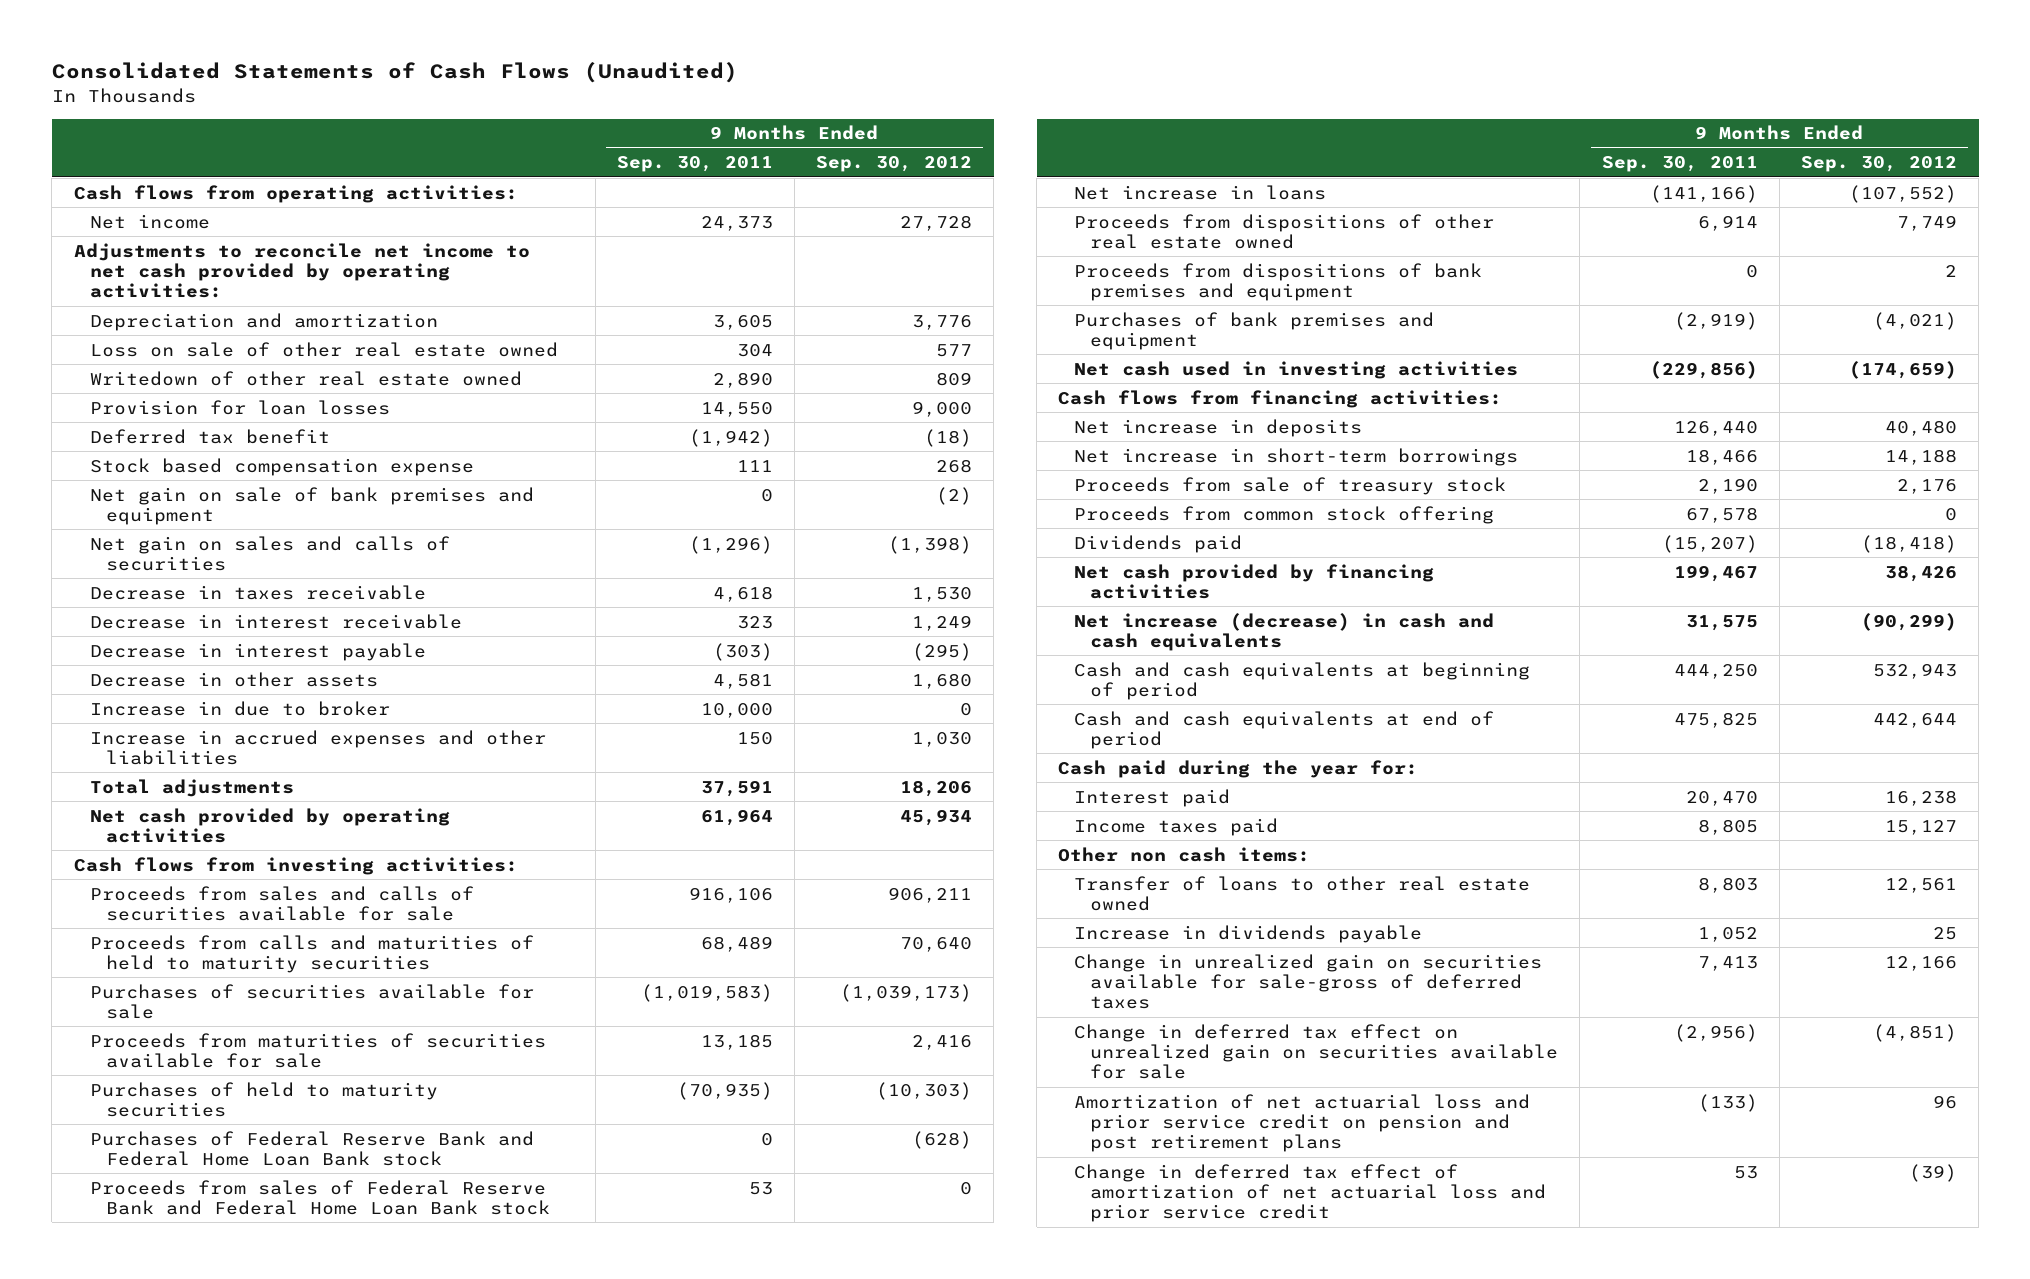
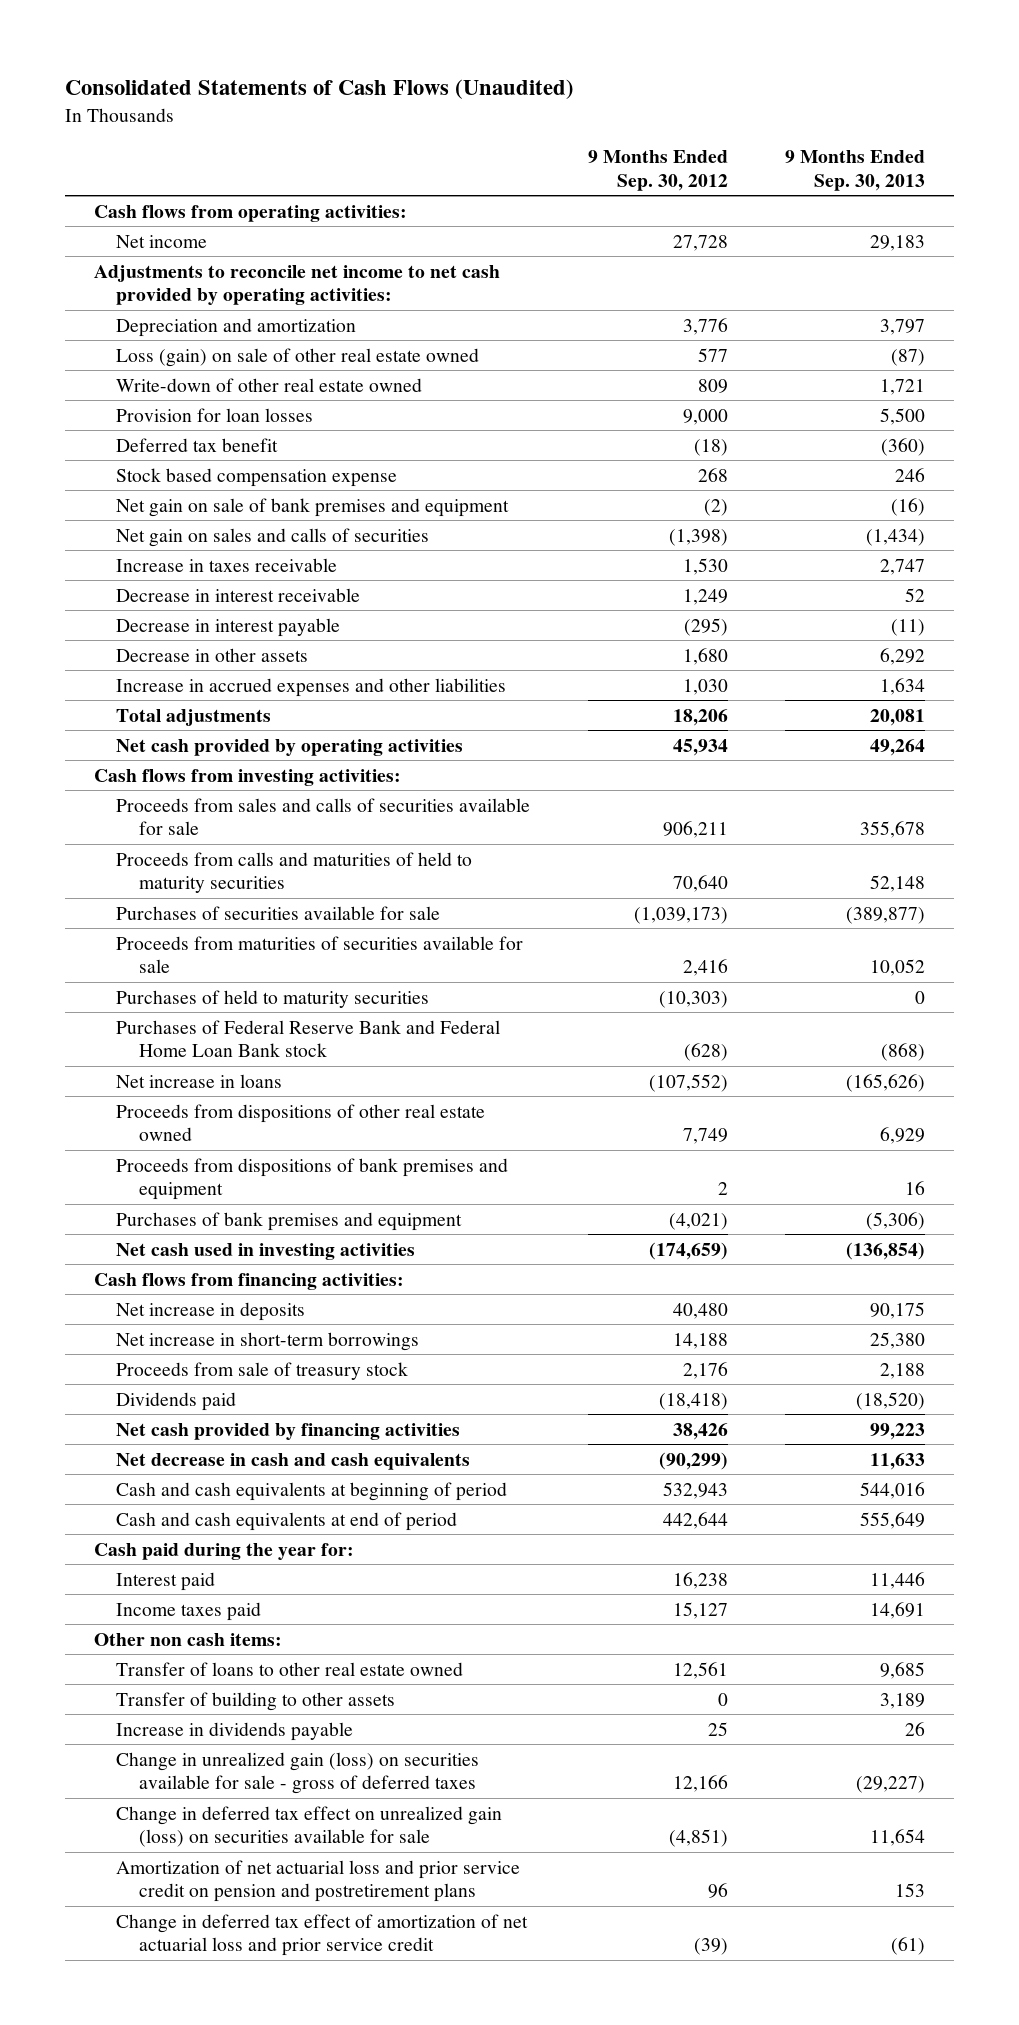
- | 9 Months Ended Sep. 30, 2011 | 9 Months Ended Sep. 30, 2012
+ | 9 Months Ended Sep. 30, 2012 | 9 Months Ended Sep. 30, 2013
- Loss on sale of other real estate owned | 304 | 577
- Writedown of other real estate owned | 2,890 | 809
+ Loss (gain) on sale of other real estate owned | 577 | (87)
+ Write-down of other real estate owned | 809 | 1,721
- Decrease in taxes receivable | 4,618 | 1,530
+ Increase in taxes receivable | 1,530 | 2,747
- Increase in due to broker | 10,000 | 0
- Proceeds from sales of Federal Reserve Bank and Federal Home Loan Bank stock | 53 | 0
- Proceeds from common stock offering | 67,578 | 0
- Net increase (decrease) in cash and cash equivalents | 31,575 | (90,299)
+ Net decrease in cash and cash equivalents | (90,299) | 11,633
+ Transfer of building to other assets | 0 | 3,189
- Change in unrealized gain on securities available for sale-gross of deferred taxes | 7,413 | 12,166
- Change in deferred tax effect on unrealized gain on securities available for sale | (2,956) | (4,851)
- Amortization of net actuarial loss and prior service credit on pension and post retirement plans | (133) | 96
+ Change in unrealized gain (loss) on securities available for sale - gross of deferred taxes | 12,166 | (29,227)
+ Change in deferred tax effect on unrealized gain (loss) on securities available for sale | (4,851) | 11,654
+ Amortization of net actuarial loss and prior service credit on pension and postretirement plans | 96 | 153

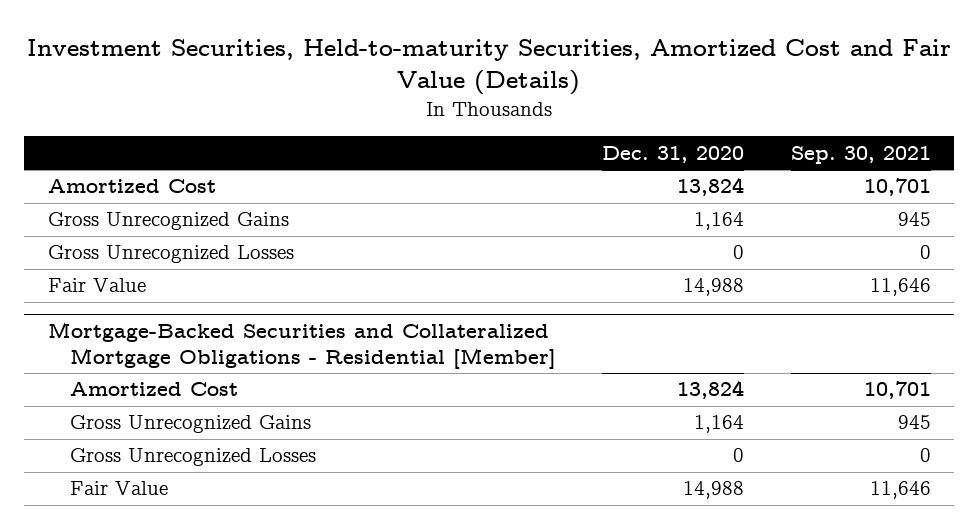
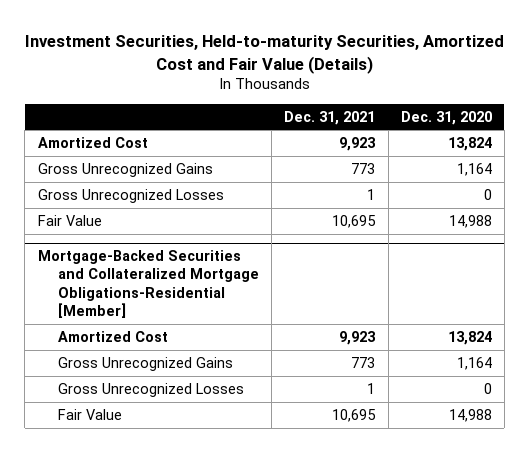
- | Dec. 31, 2020 | Sep. 30, 2021
+ | Dec. 31, 2021 | Dec. 31, 2020
- Mortgage-Backed Securities and Collateralized Mortgage Obligations - Residential [Member]
+ Mortgage-Backed Securities and Collateralized Mortgage Obligations-Residential [Member]

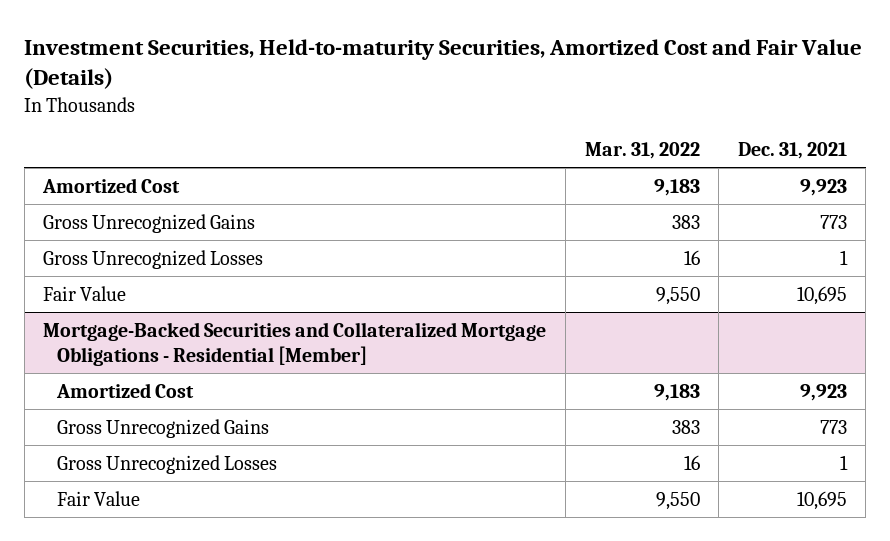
- | Dec. 31, 2021 | Dec. 31, 2020
+ | Mar. 31, 2022 | Dec. 31, 2021
- Mortgage-Backed Securities and Collateralized Mortgage Obligations-Residential [Member]
+ Mortgage-Backed Securities and Collateralized Mortgage Obligations - Residential [Member]

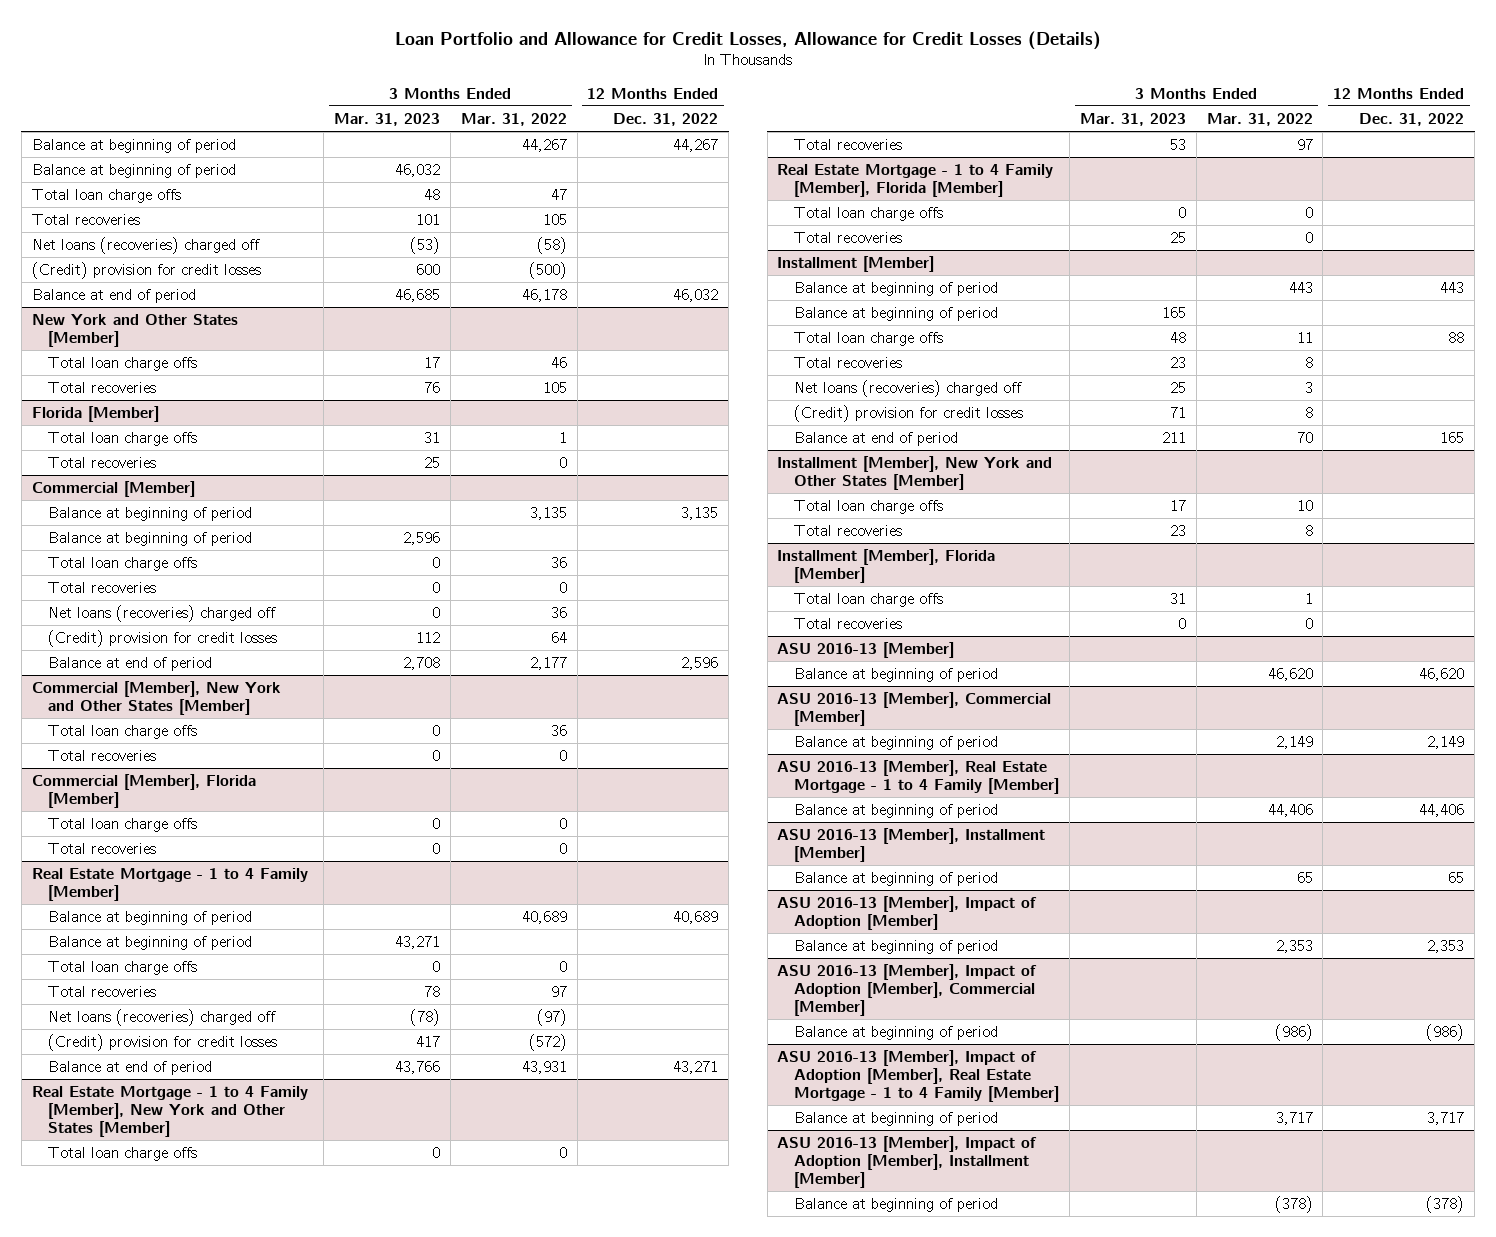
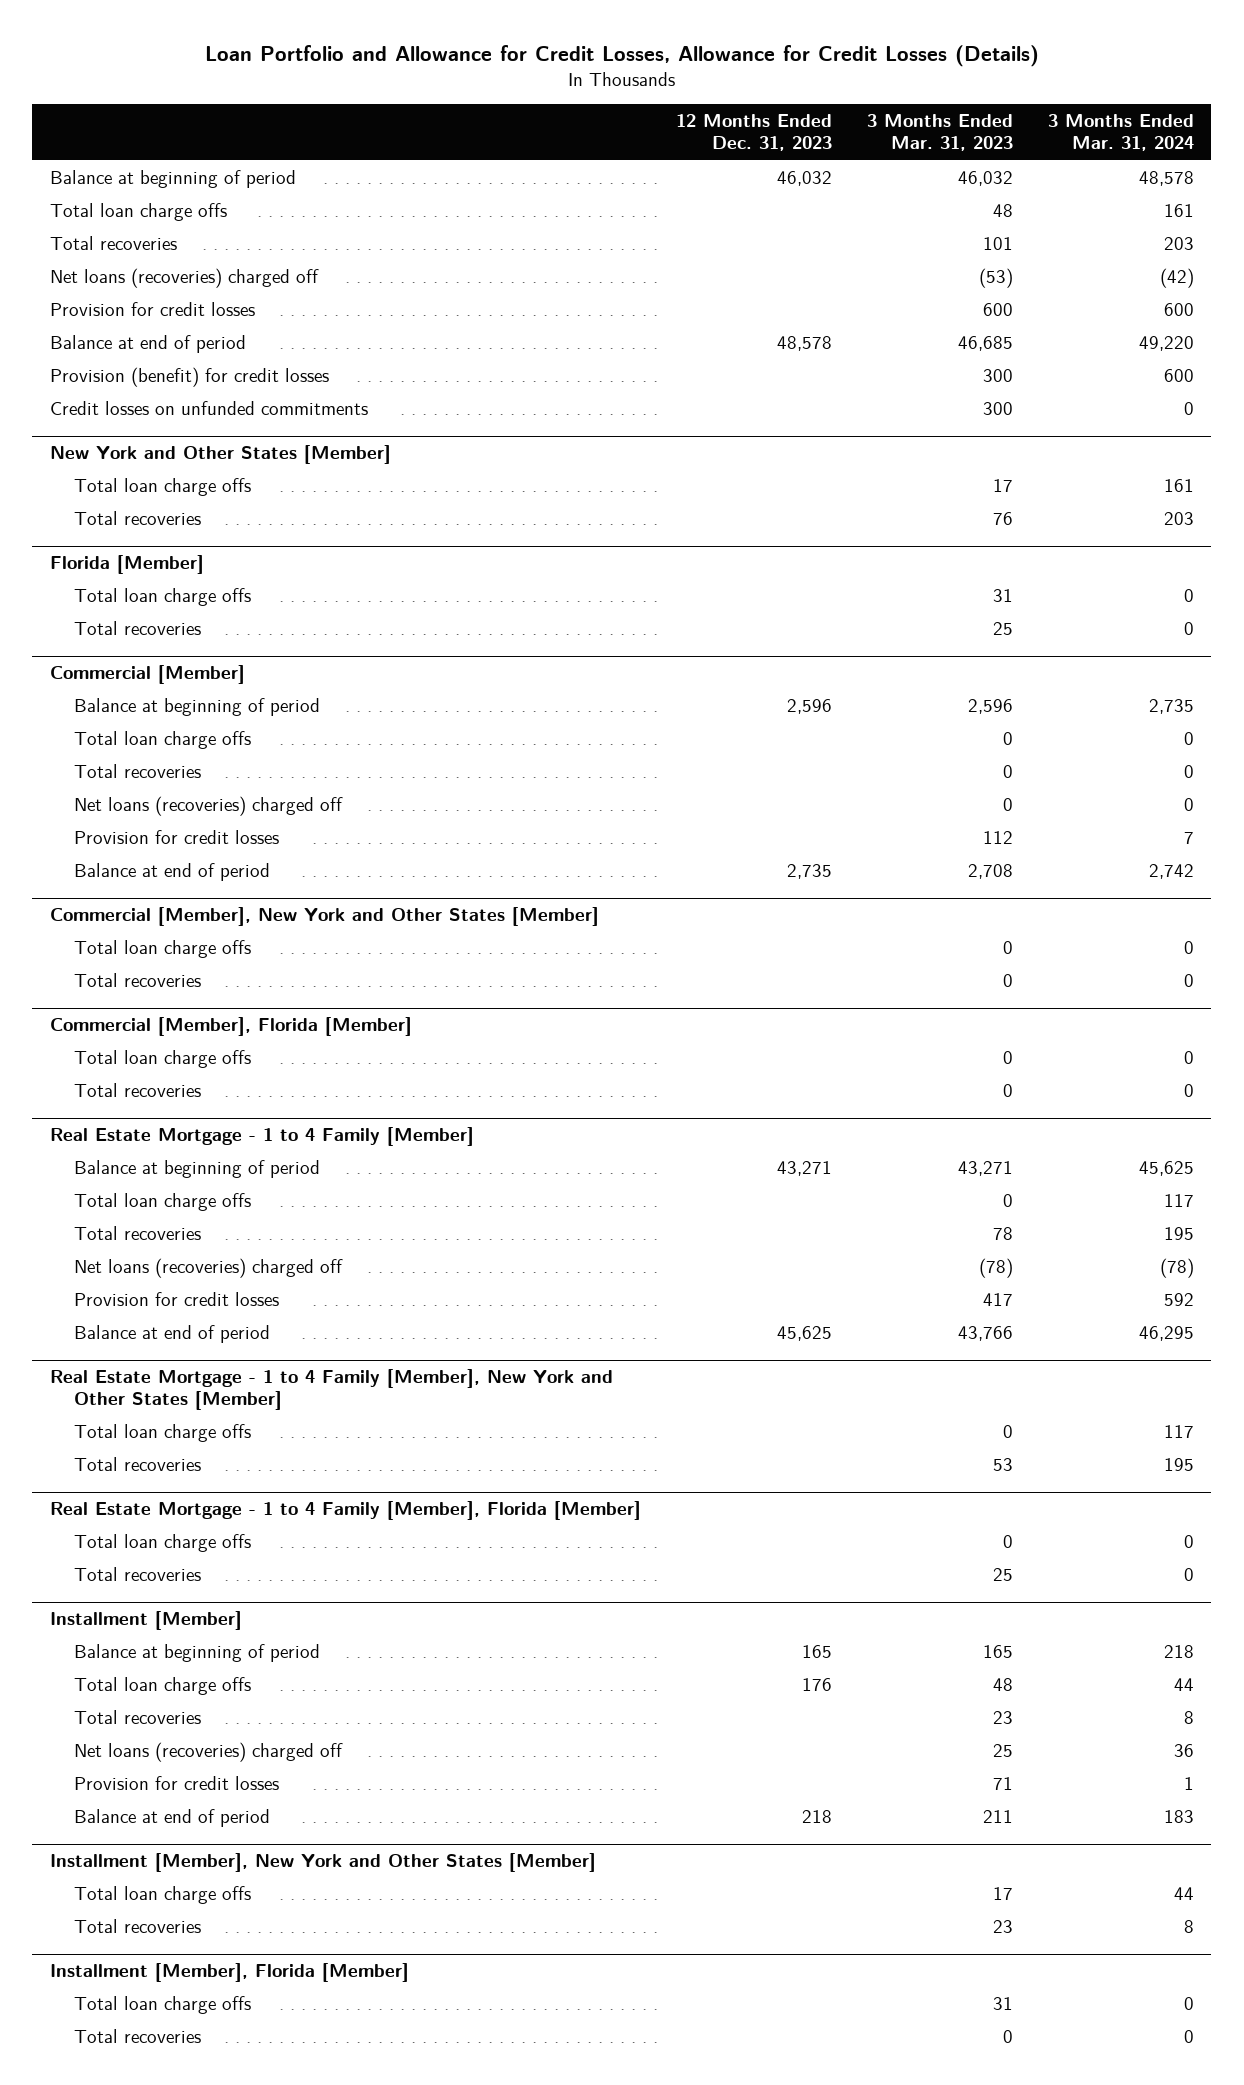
- | 3 Months Ended Mar. 31, 2023 | 3 Months Ended Mar. 31, 2022 | 12 Months Ended Dec. 31, 2022
+ | 12 Months Ended Dec. 31, 2023 | 3 Months Ended Mar. 31, 2023 | 3 Months Ended Mar. 31, 2024
- Balance at beginning of period | | 44,267 | 44,267
- (Credit) provision for credit losses | 600 | (500) |
+ Provision for credit losses | | 600 | 600
+ Provision (benefit) for credit losses | | 300 | 600
+ Credit losses on unfunded commitments | | 300 | 0
@ Commercial [Member]
- Balance at beginning of period | | 3,135 | 3,135
- (Credit) provision for credit losses | 112 | 64 |
+ Provision for credit losses | | 112 | 7
@ Real Estate Mortgage - 1 to 4 Family [Member]
- Balance at beginning of period | | 40,689 | 40,689
- (Credit) provision for credit losses | 417 | (572) |
+ Provision for credit losses | | 417 | 592
@ Installment [Member]
- Balance at beginning of period | | 443 | 443
- (Credit) provision for credit losses | 71 | 8 |
+ Provision for credit losses | | 71 | 1
- ASU 2016-13 [Member]
- Balance at beginning of period | | 46,620 | 46,620
- ASU 2016-13 [Member], Commercial [Member]
- Balance at beginning of period | | 2,149 | 2,149
- ASU 2016-13 [Member], Real Estate Mortgage - 1 to 4 Family [Member]
- Balance at beginning of period | | 44,406 | 44,406
- ASU 2016-13 [Member], Installment [Member]
- Balance at beginning of period | | 65 | 65
- ASU 2016-13 [Member], Impact of Adoption [Member]
- Balance at beginning of period | | 2,353 | 2,353
- ASU 2016-13 [Member], Impact of Adoption [Member], Commercial [Member]
- Balance at beginning of period | | (986) | (986)
- ASU 2016-13 [Member], Impact of Adoption [Member], Real Estate Mortgage - 1 to 4 Family [Member]
- Balance at beginning of period | | 3,717 | 3,717
- ASU 2016-13 [Member], Impact of Adoption [Member], Installment [Member]
- Balance at beginning of period | | (378) | (378)

